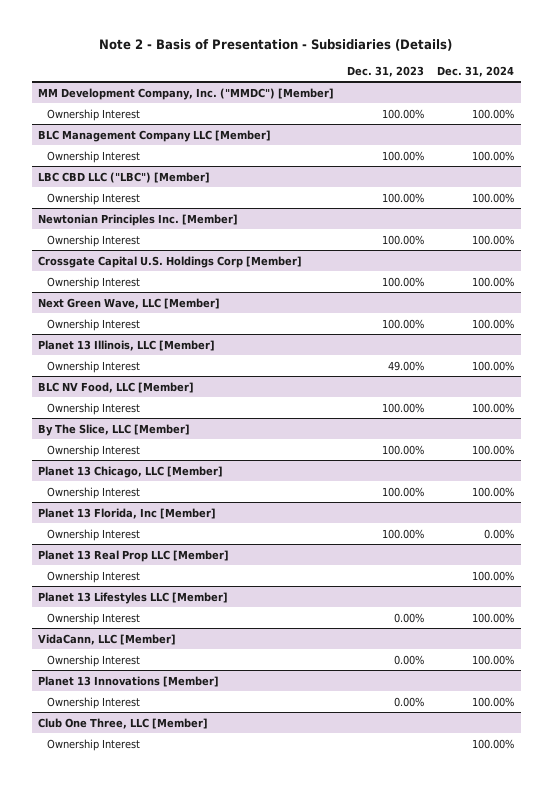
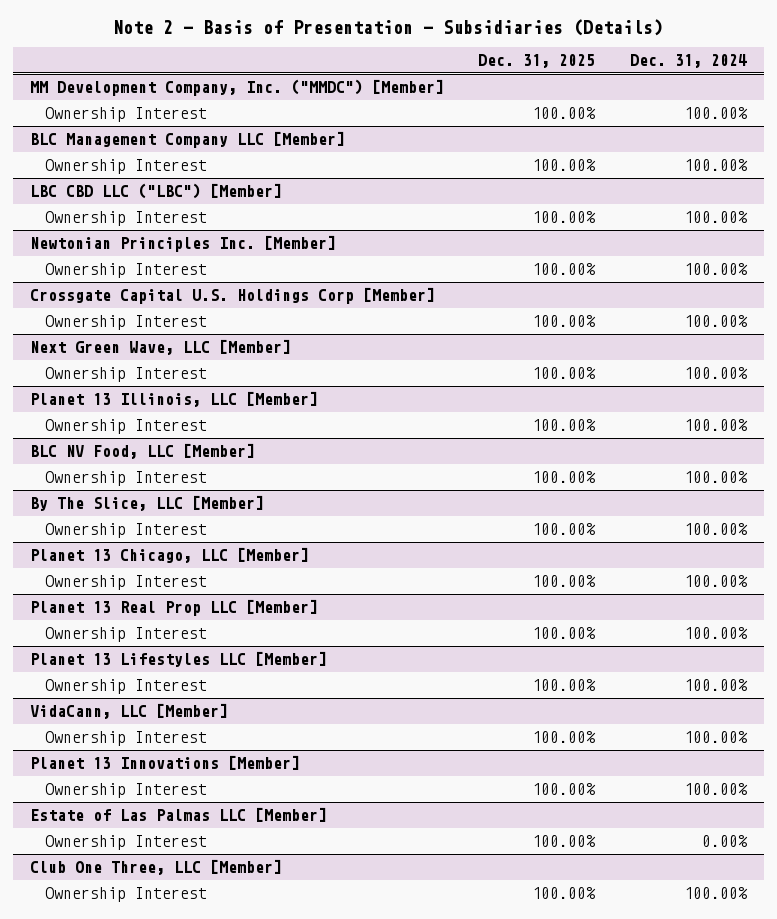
- | Dec. 31, 2023 | Dec. 31, 2024
+ | Dec. 31, 2025 | Dec. 31, 2024
- Planet 13 Florida, Inc [Member]
- Ownership Interest | 100.00% | 0.00%
+ Estate of Las Palmas LLC [Member]
+ Ownership Interest | 100.00% | 0.00%

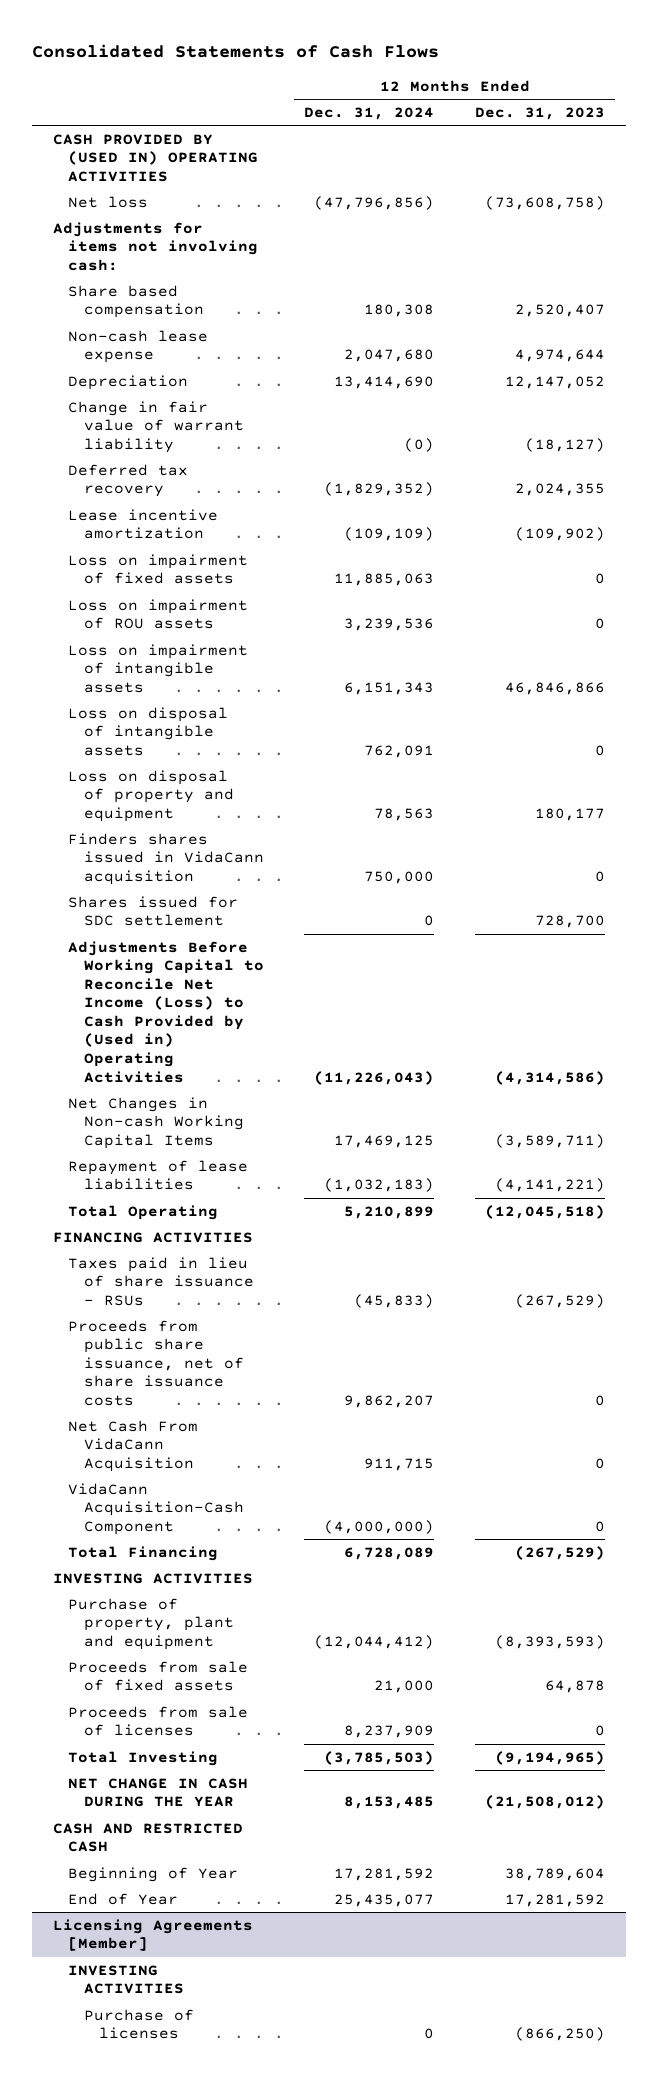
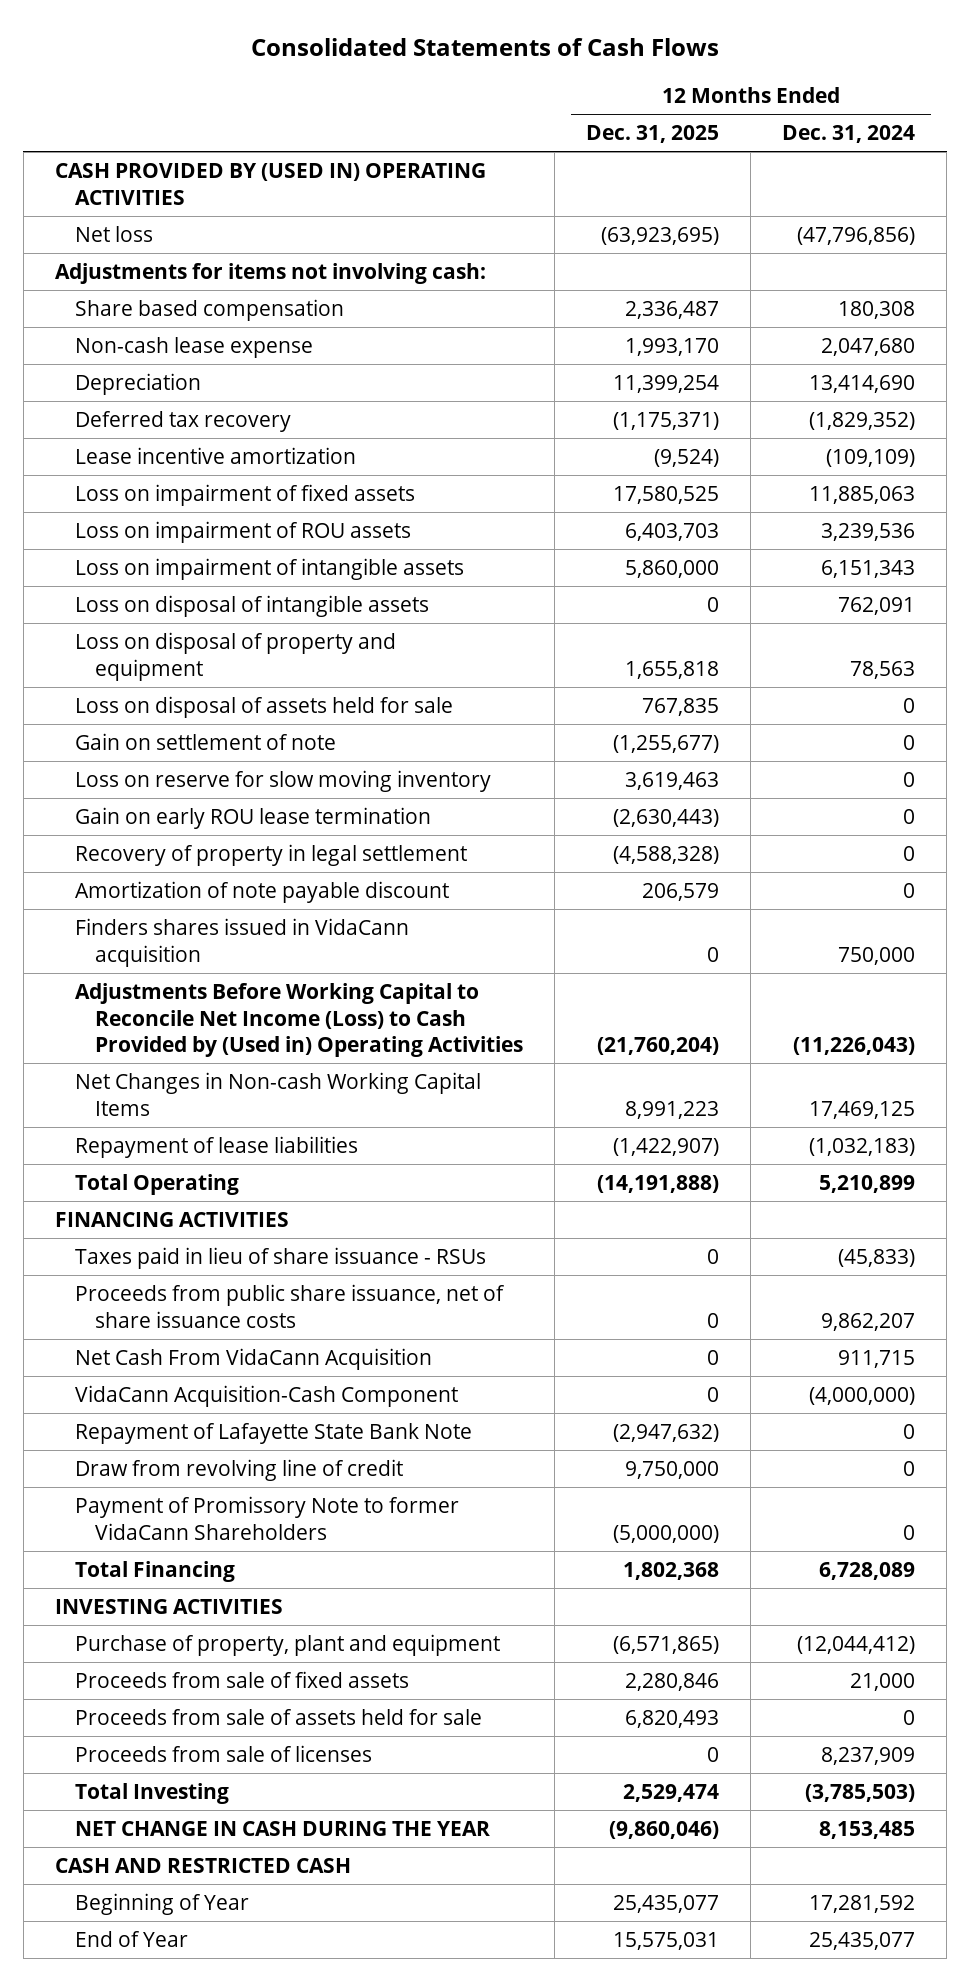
- | 12 Months Ended Dec. 31, 2024 | 12 Months Ended Dec. 31, 2023
+ | 12 Months Ended Dec. 31, 2025 | 12 Months Ended Dec. 31, 2024
- Change in fair value of warrant liability | (0) | (18,127)
+ Loss on disposal of assets held for sale | 767,835 | 0
+ Gain on settlement of note | (1,255,677) | 0
+ Loss on reserve for slow moving inventory | 3,619,463 | 0
+ Gain on early ROU lease termination | (2,630,443) | 0
+ Recovery of property in legal settlement | (4,588,328) | 0
+ Amortization of note payable discount | 206,579 | 0
- Shares issued for SDC settlement | 0 | 728,700
+ Repayment of Lafayette State Bank Note | (2,947,632) | 0
+ Draw from revolving line of credit | 9,750,000 | 0
+ Payment of Promissory Note to former VidaCann Shareholders | (5,000,000) | 0
+ Proceeds from sale of assets held for sale | 6,820,493 | 0
- Licensing Agreements [Member]
- INVESTING ACTIVITIES
- Purchase of licenses | 0 | (866,250)

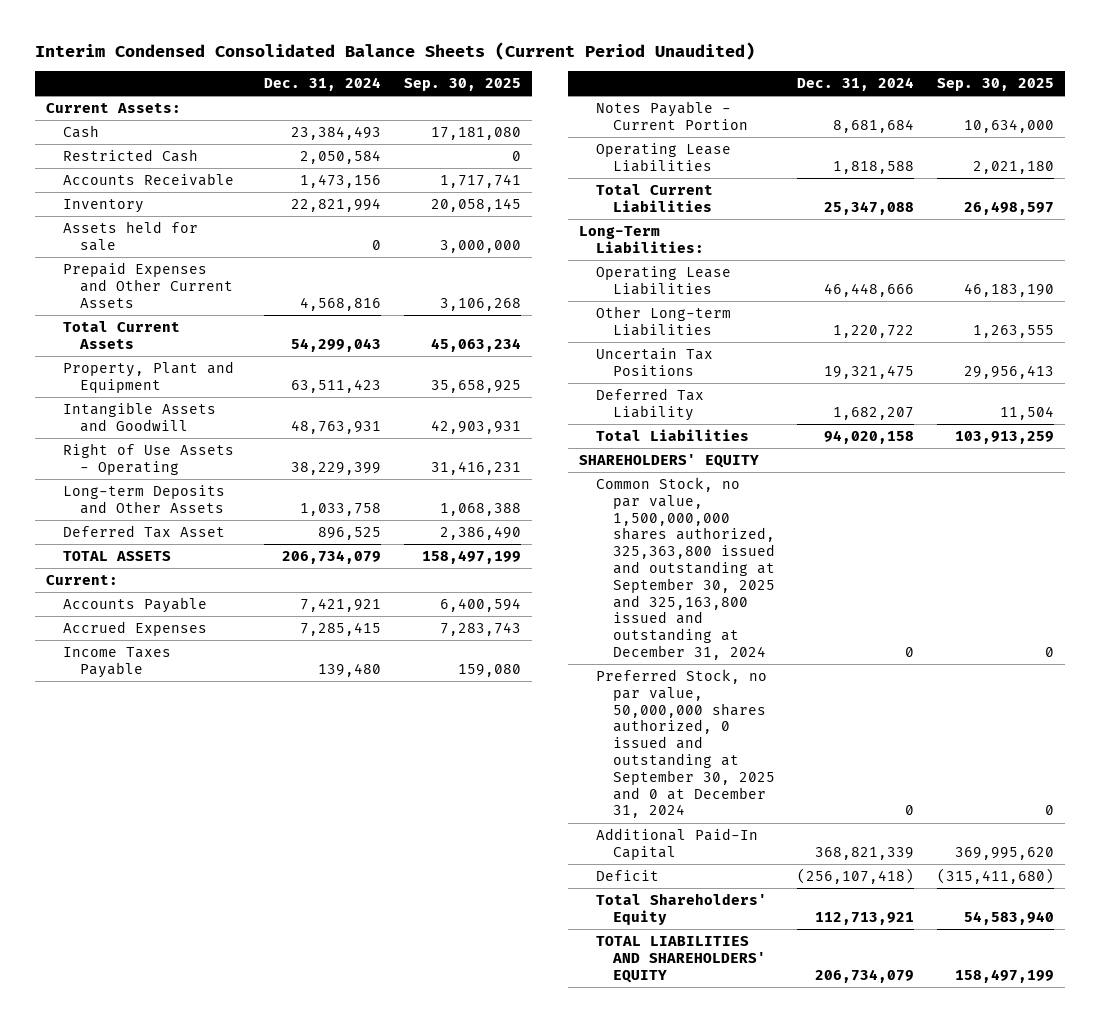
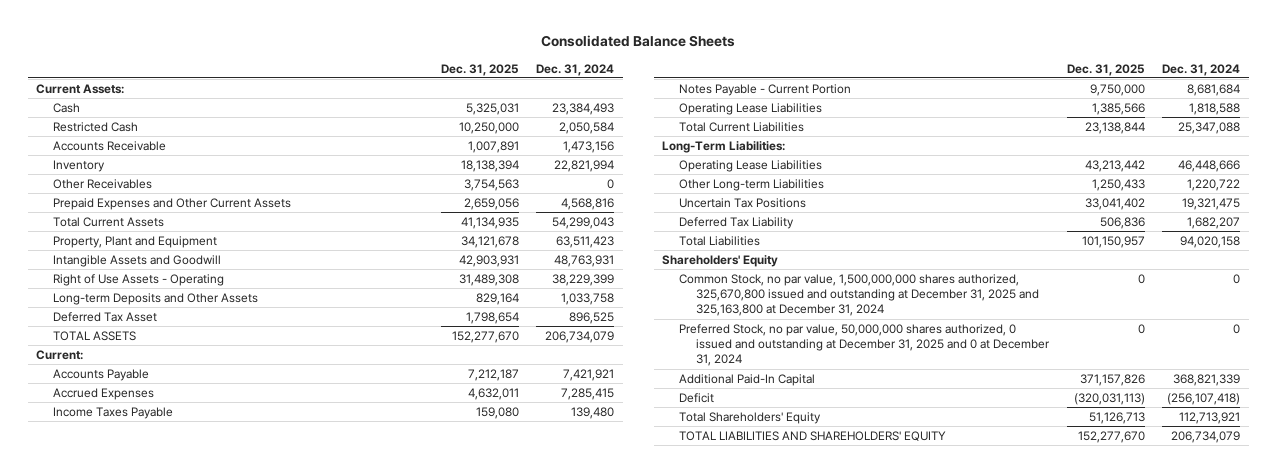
- Interim Condensed Consolidated Balance Sheets (Current Period Unaudited)
+ Consolidated Balance Sheets
- | Dec. 31, 2024 | Sep. 30, 2025
+ | Dec. 31, 2025 | Dec. 31, 2024
- Assets held for sale | 0 | 3,000,000
+ Other Receivables | 3,754,563 | 0
- SHAREHOLDERS' EQUITY
- Common Stock, no par value, 1,500,000,000 shares authorized, 325,363,800 issued and outstanding at September 30, 2025 and 325,163,800 issued and outstanding at December 31, 2024 | 0 | 0
- Preferred Stock, no par value, 50,000,000 shares authorized, 0 issued and outstanding at September 30, 2025 and 0 at December 31, 2024 | 0 | 0
+ Shareholders' Equity
+ Common Stock, no par value, 1,500,000,000 shares authorized, 325,670,800 issued and outstanding at December 31, 2025 and 325,163,800 at December 31, 2024 | 0 | 0
+ Preferred Stock, no par value, 50,000,000 shares authorized, 0 issued and outstanding at December 31, 2025 and 0 at December 31, 2024 | 0 | 0

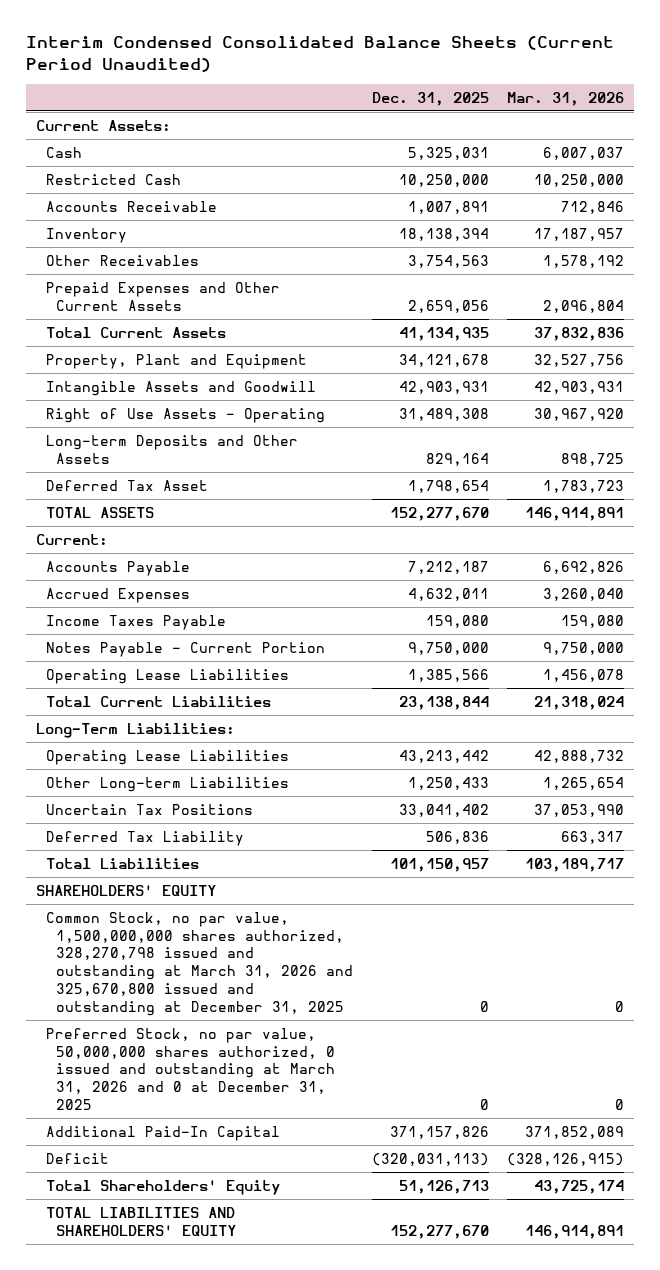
- Consolidated Balance Sheets
+ Interim Condensed Consolidated Balance Sheets (Current Period Unaudited)
- | Dec. 31, 2025 | Dec. 31, 2024
+ | Dec. 31, 2025 | Mar. 31, 2026
- Shareholders' Equity
- Common Stock, no par value, 1,500,000,000 shares authorized, 325,670,800 issued and outstanding at December 31, 2025 and 325,163,800 at December 31, 2024 | 0 | 0
- Preferred Stock, no par value, 50,000,000 shares authorized, 0 issued and outstanding at December 31, 2025 and 0 at December 31, 2024 | 0 | 0
+ SHAREHOLDERS' EQUITY
+ Common Stock, no par value, 1,500,000,000 shares authorized, 328,270,798 issued and outstanding at March 31, 2026 and 325,670,800 issued and outstanding at December 31, 2025 | 0 | 0
+ Preferred Stock, no par value, 50,000,000 shares authorized, 0 issued and outstanding at March 31, 2026 and 0 at December 31, 2025 | 0 | 0

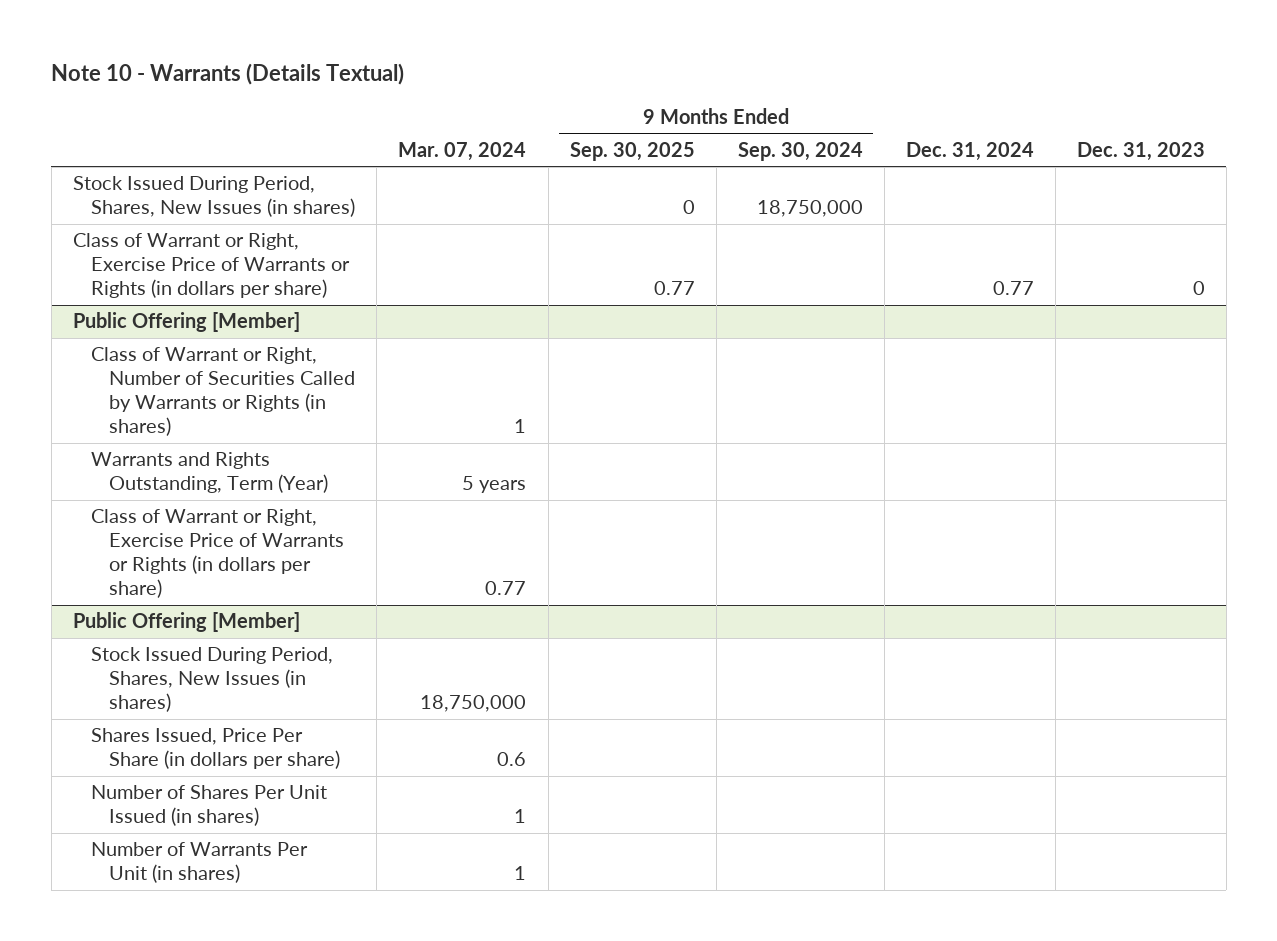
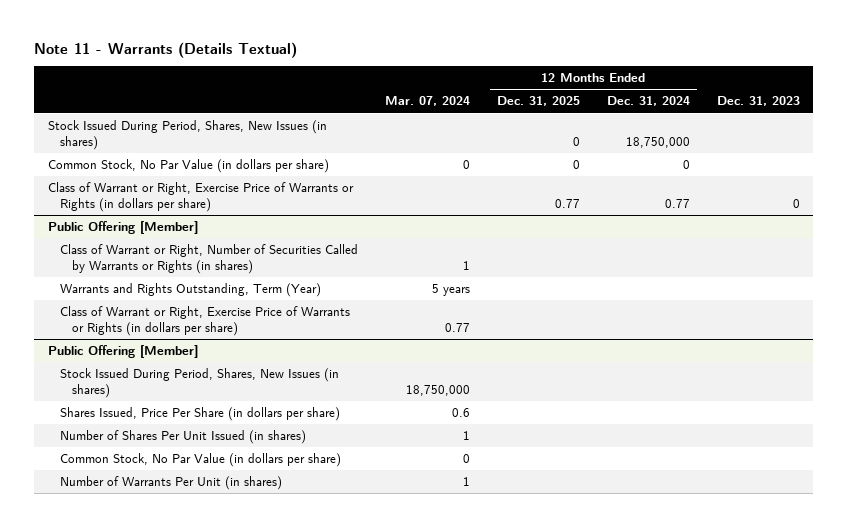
- Note 10 - Warrants (Details Textual)
+ Note 11 - Warrants (Details Textual)
- | Mar. 07, 2024 | 9 Months Ended Sep. 30, 2025 | 9 Months Ended Sep. 30, 2024 | Dec. 31, 2024 | Dec. 31, 2023
+ | Mar. 07, 2024 | 12 Months Ended Dec. 31, 2025 | 12 Months Ended Dec. 31, 2024 | Dec. 31, 2023
+ Common Stock, No Par Value (in dollars per share) | 0 | 0 | 0 |
@ Public Offering [Member]
+ Common Stock, No Par Value (in dollars per share) | 0 | | |

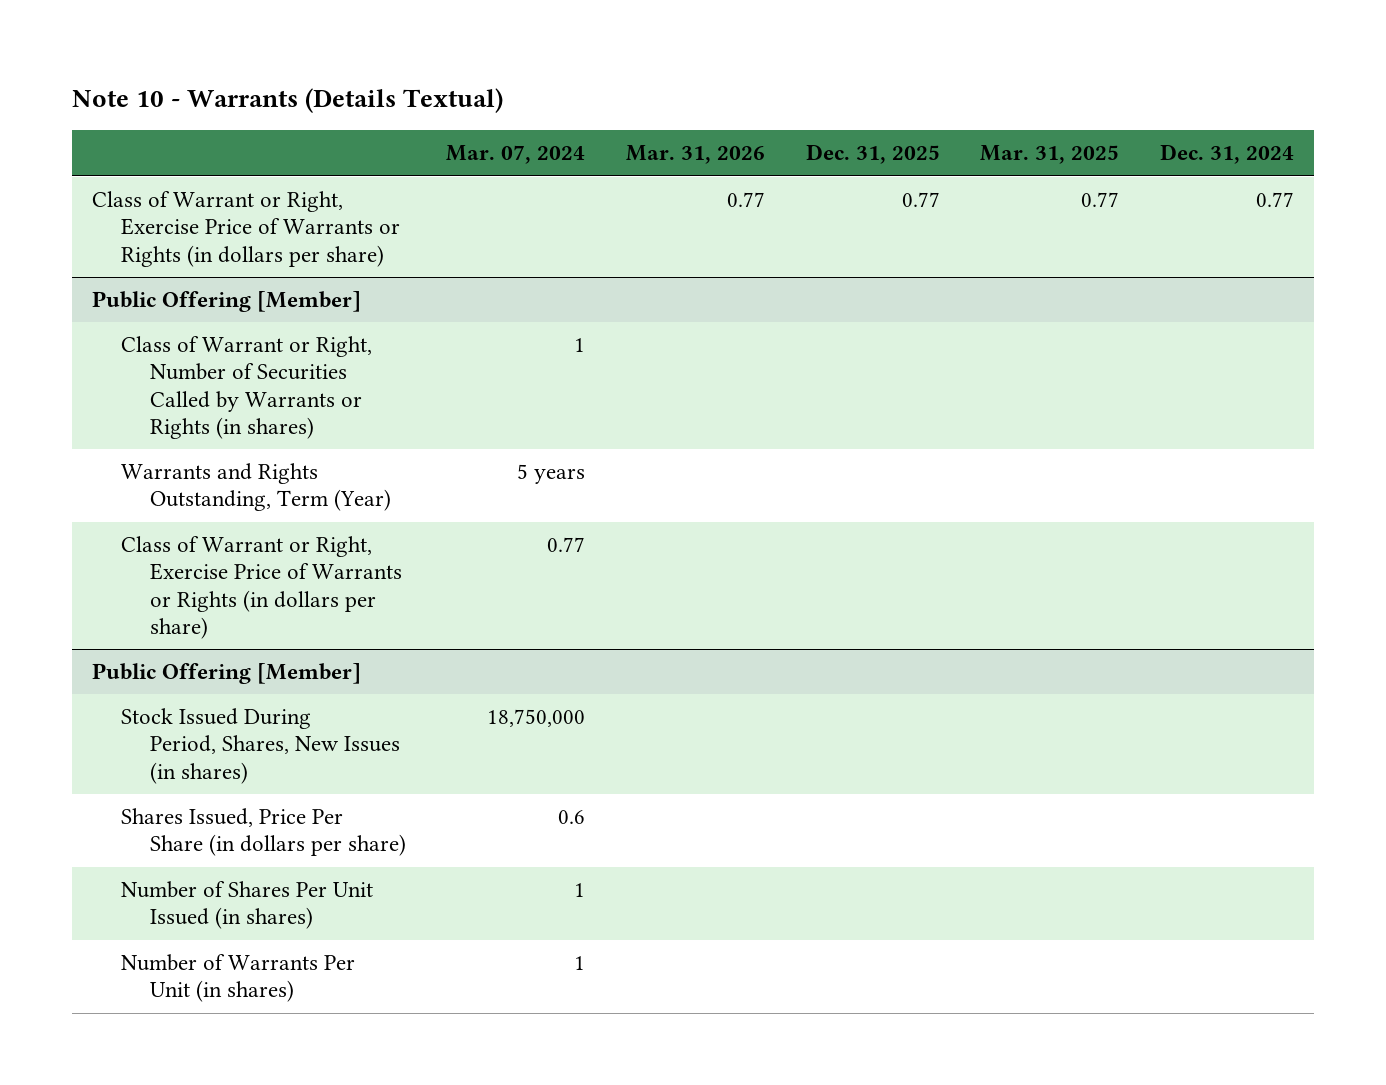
- Note 11 - Warrants (Details Textual)
+ Note 10 - Warrants (Details Textual)
- | Mar. 07, 2024 | 12 Months Ended Dec. 31, 2025 | 12 Months Ended Dec. 31, 2024 | Dec. 31, 2023
+ | Mar. 07, 2024 | Mar. 31, 2026 | Dec. 31, 2025 | Mar. 31, 2025 | Dec. 31, 2024
- Stock Issued During Period, Shares, New Issues (in shares) | | 0 | 18,750,000 |
- Common Stock, No Par Value (in dollars per share) | 0 | 0 | 0 |
@ Public Offering [Member]
- Common Stock, No Par Value (in dollars per share) | 0 | | |

